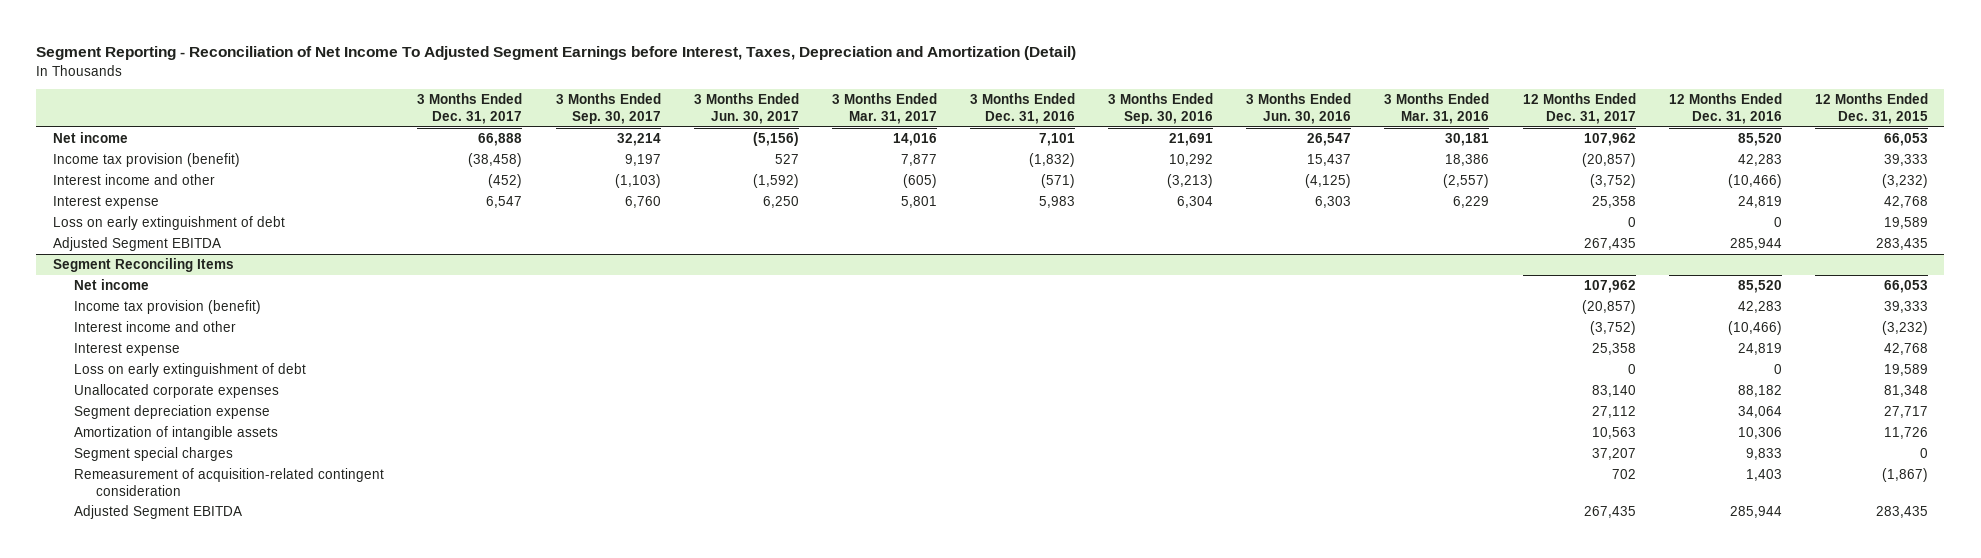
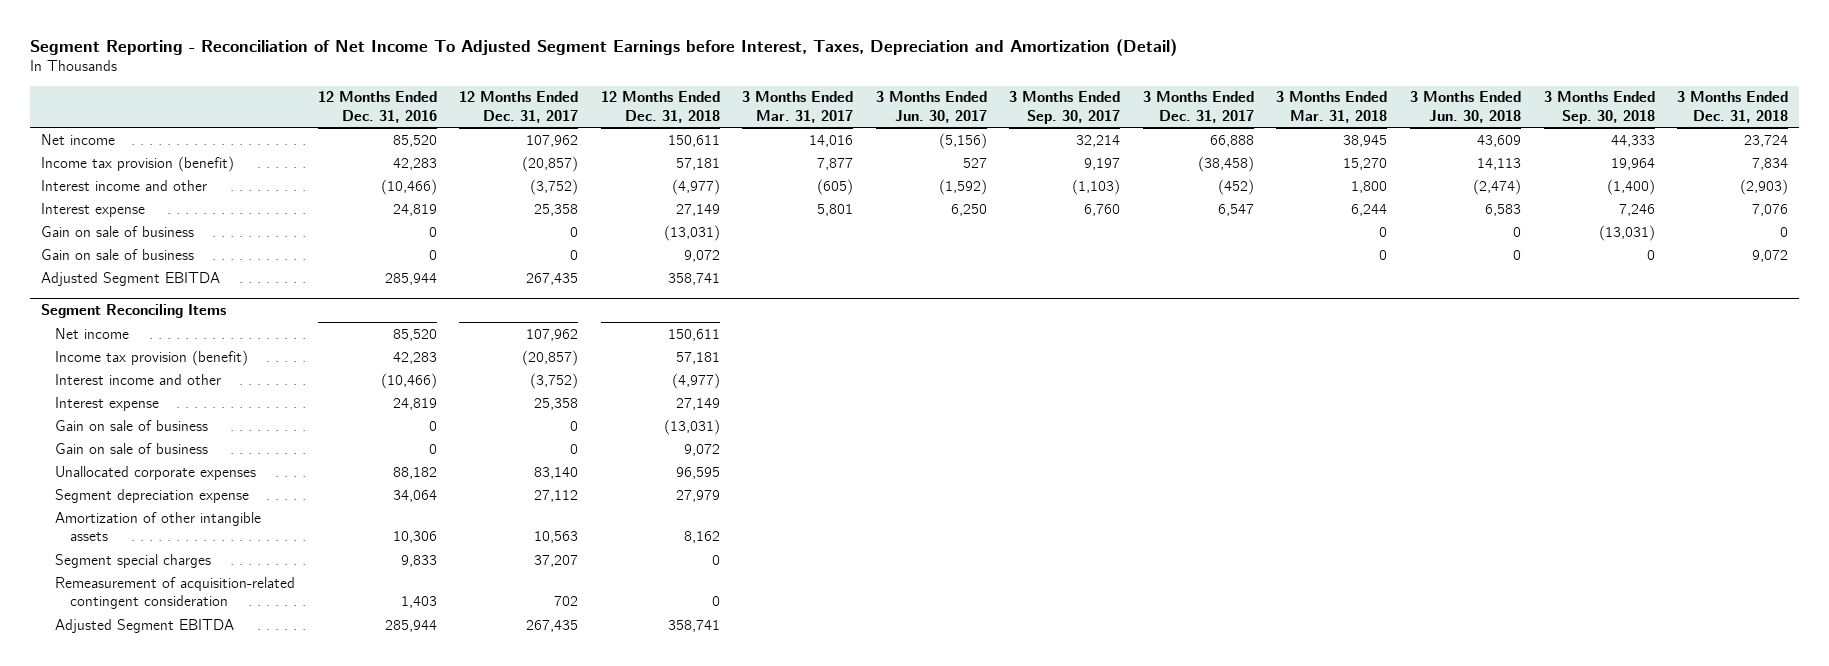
- | 3 Months Ended Dec. 31, 2017 | 3 Months Ended Sep. 30, 2017 | 3 Months Ended Jun. 30, 2017 | 3 Months Ended Mar. 31, 2017 | 3 Months Ended Dec. 31, 2016 | 3 Months Ended Sep. 30, 2016 | 3 Months Ended Jun. 30, 2016 | 3 Months Ended Mar. 31, 2016 | 12 Months Ended Dec. 31, 2017 | 12 Months Ended Dec. 31, 2016 | 12 Months Ended Dec. 31, 2015
+ | 12 Months Ended Dec. 31, 2016 | 12 Months Ended Dec. 31, 2017 | 12 Months Ended Dec. 31, 2018 | 3 Months Ended Mar. 31, 2017 | 3 Months Ended Jun. 30, 2017 | 3 Months Ended Sep. 30, 2017 | 3 Months Ended Dec. 31, 2017 | 3 Months Ended Mar. 31, 2018 | 3 Months Ended Jun. 30, 2018 | 3 Months Ended Sep. 30, 2018 | 3 Months Ended Dec. 31, 2018
- Loss on early extinguishment of debt | | | | | | | | | 0 | 0 | 19,589
+ Gain on sale of business | 0 | 0 | (13,031) | | | | | 0 | 0 | (13,031) | 0
+ Gain on sale of business | 0 | 0 | 9,072 | | | | | 0 | 0 | 0 | 9,072
@ Segment Reconciling Items
- Loss on early extinguishment of debt | | | | | | | | | 0 | 0 | 19,589
+ Gain on sale of business | 0 | 0 | (13,031) | | | | | | | |
+ Gain on sale of business | 0 | 0 | 9,072 | | | | | | | |
- Amortization of intangible assets | | | | | | | | | 10,563 | 10,306 | 11,726
+ Amortization of other intangible assets | 10,306 | 10,563 | 8,162 | | | | | | | |

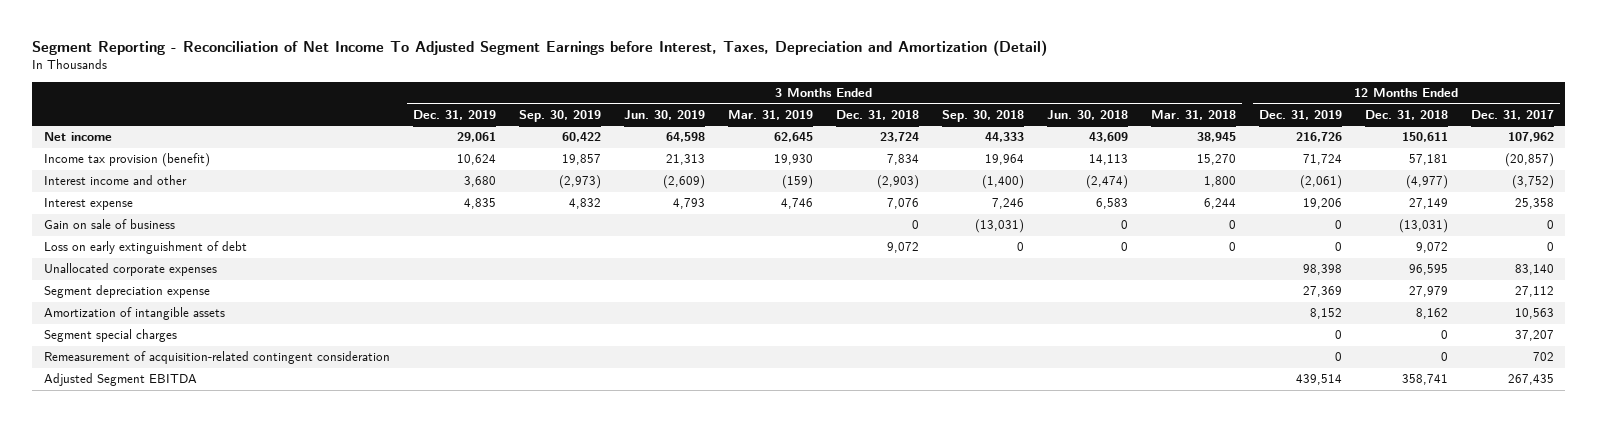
- | 12 Months Ended Dec. 31, 2016 | 12 Months Ended Dec. 31, 2017 | 12 Months Ended Dec. 31, 2018 | 3 Months Ended Mar. 31, 2017 | 3 Months Ended Jun. 30, 2017 | 3 Months Ended Sep. 30, 2017 | 3 Months Ended Dec. 31, 2017 | 3 Months Ended Mar. 31, 2018 | 3 Months Ended Jun. 30, 2018 | 3 Months Ended Sep. 30, 2018 | 3 Months Ended Dec. 31, 2018
+ | 3 Months Ended Dec. 31, 2019 | 3 Months Ended Sep. 30, 2019 | 3 Months Ended Jun. 30, 2019 | 3 Months Ended Mar. 31, 2019 | 3 Months Ended Dec. 31, 2018 | 3 Months Ended Sep. 30, 2018 | 3 Months Ended Jun. 30, 2018 | 3 Months Ended Mar. 31, 2018 | 12 Months Ended Dec. 31, 2019 | 12 Months Ended Dec. 31, 2018 | 12 Months Ended Dec. 31, 2017
- Gain on sale of business | 0 | 0 | 9,072 | | | | | 0 | 0 | 0 | 9,072
- Adjusted Segment EBITDA | 285,944 | 267,435 | 358,741 | | | | | | | |
- Segment Reconciling Items
- Net income | 85,520 | 107,962 | 150,611 | | | | | | | |
- Income tax provision (benefit) | 42,283 | (20,857) | 57,181 | | | | | | | |
- Interest income and other | (10,466) | (3,752) | (4,977) | | | | | | | |
- Interest expense | 24,819 | 25,358 | 27,149 | | | | | | | |
- Gain on sale of business | 0 | 0 | (13,031) | | | | | | | |
- Gain on sale of business | 0 | 0 | 9,072 | | | | | | | |
+ Loss on early extinguishment of debt | | | | | 9,072 | 0 | 0 | 0 | 0 | 9,072 | 0
- Amortization of other intangible assets | 10,306 | 10,563 | 8,162 | | | | | | | |
+ Amortization of intangible assets | | | | | | | | | 8,152 | 8,162 | 10,563

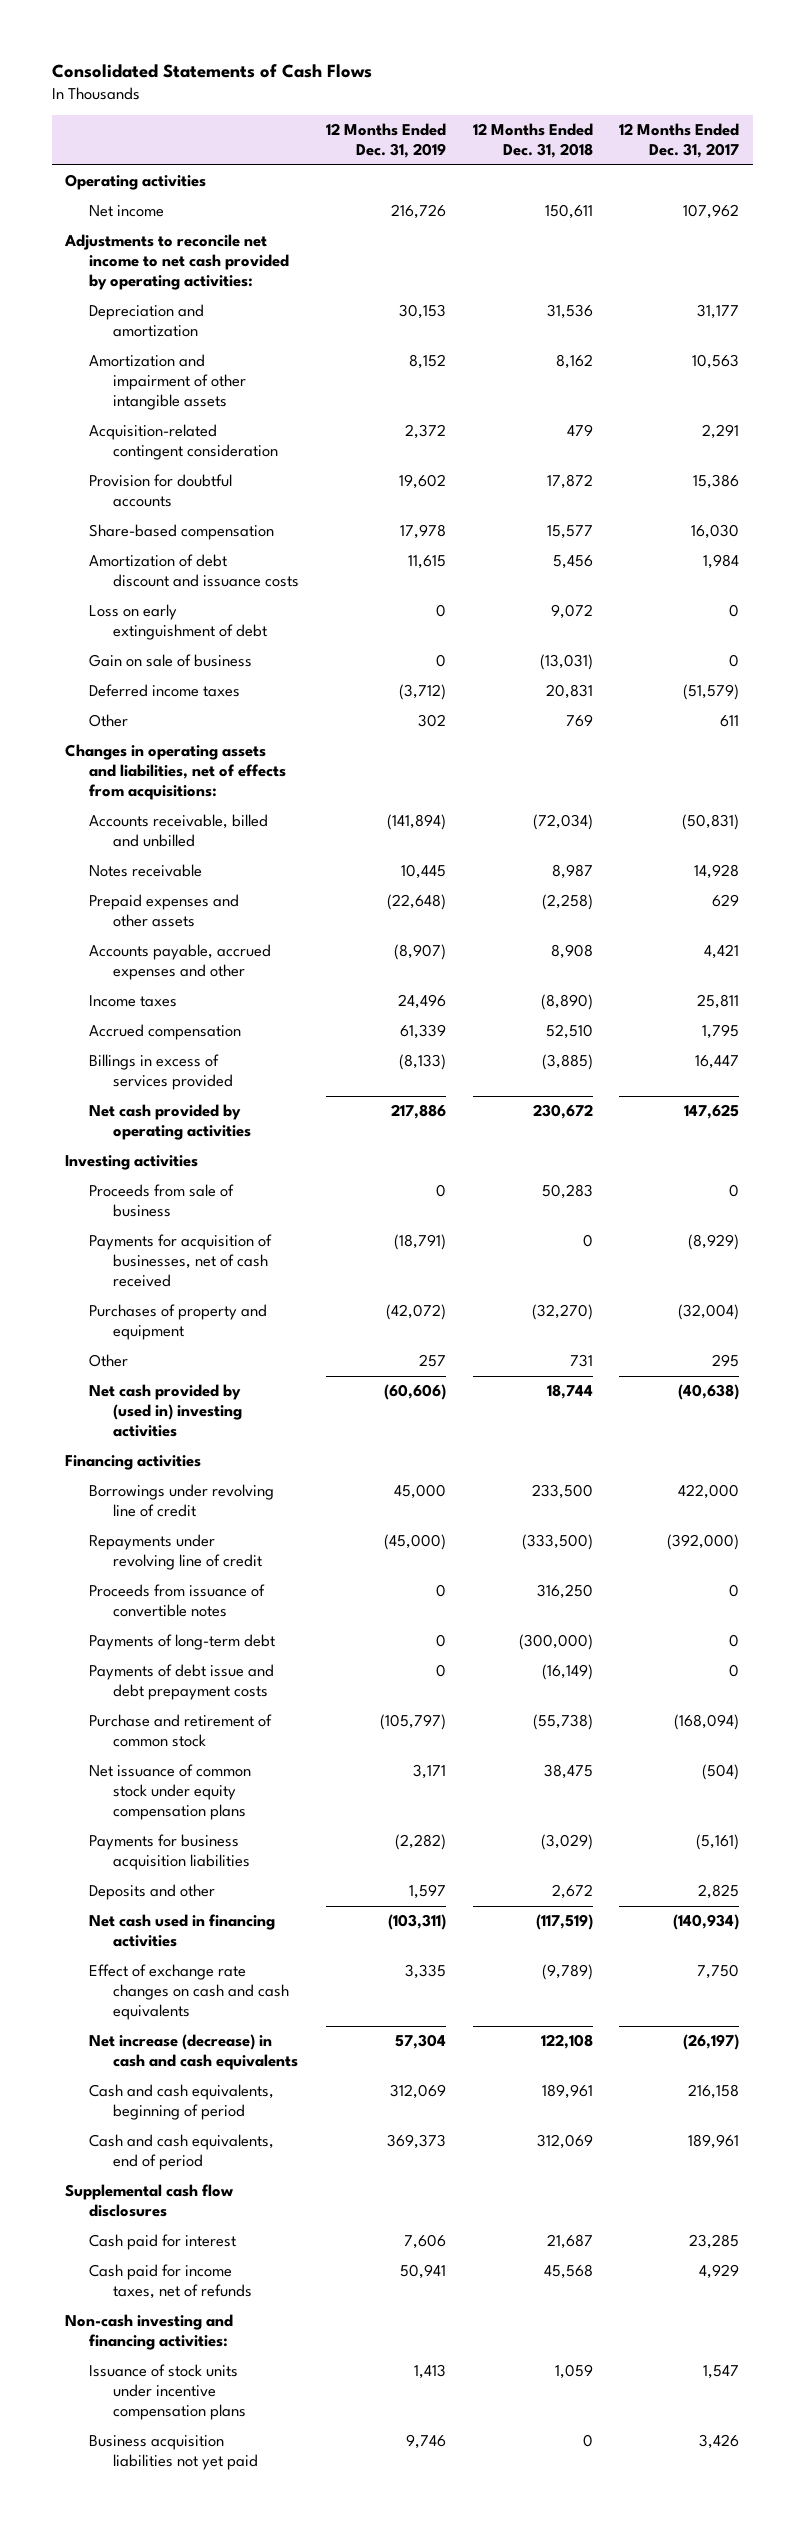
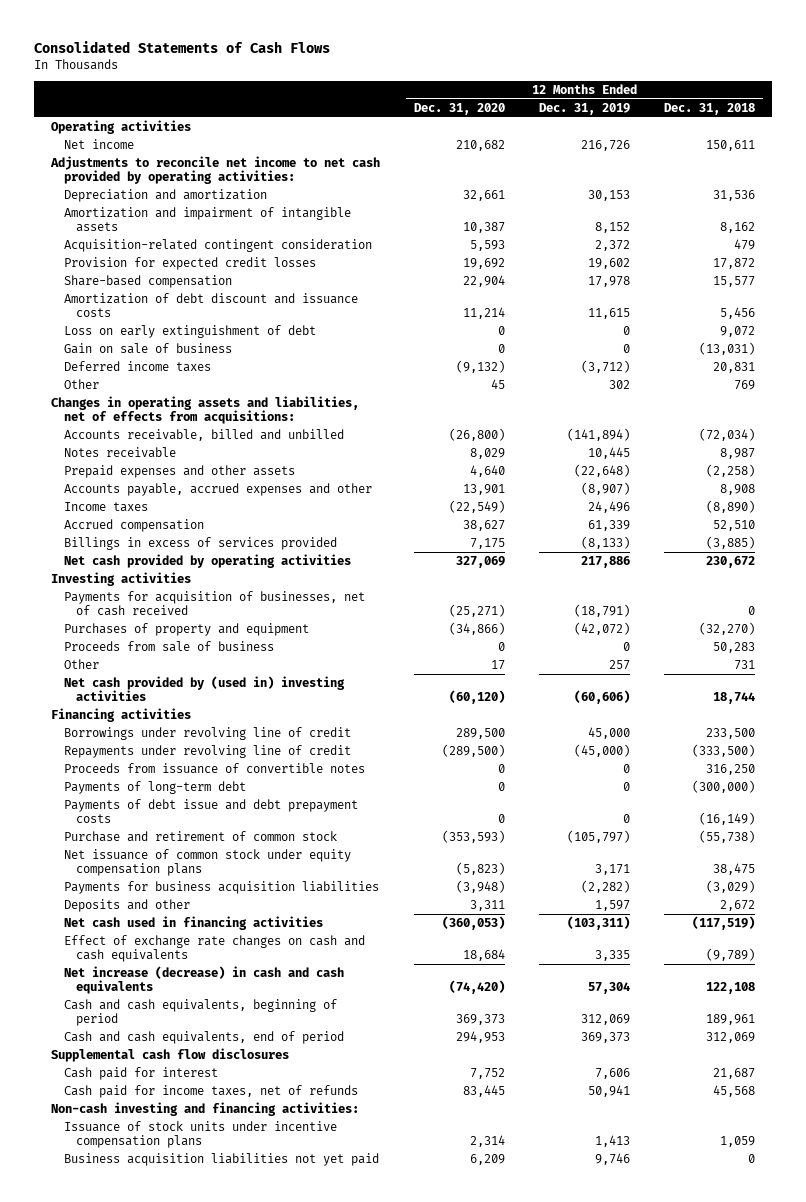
- | 12 Months Ended Dec. 31, 2019 | 12 Months Ended Dec. 31, 2018 | 12 Months Ended Dec. 31, 2017
+ | 12 Months Ended Dec. 31, 2020 | 12 Months Ended Dec. 31, 2019 | 12 Months Ended Dec. 31, 2018
- Amortization and impairment of other intangible assets | 8,152 | 8,162 | 10,563
+ Amortization and impairment of intangible assets | 10,387 | 8,152 | 8,162
- Provision for doubtful accounts | 19,602 | 17,872 | 15,386
+ Provision for expected credit losses | 19,692 | 19,602 | 17,872
moved down: Proceeds from sale of business | 0 | 0 | 50,283

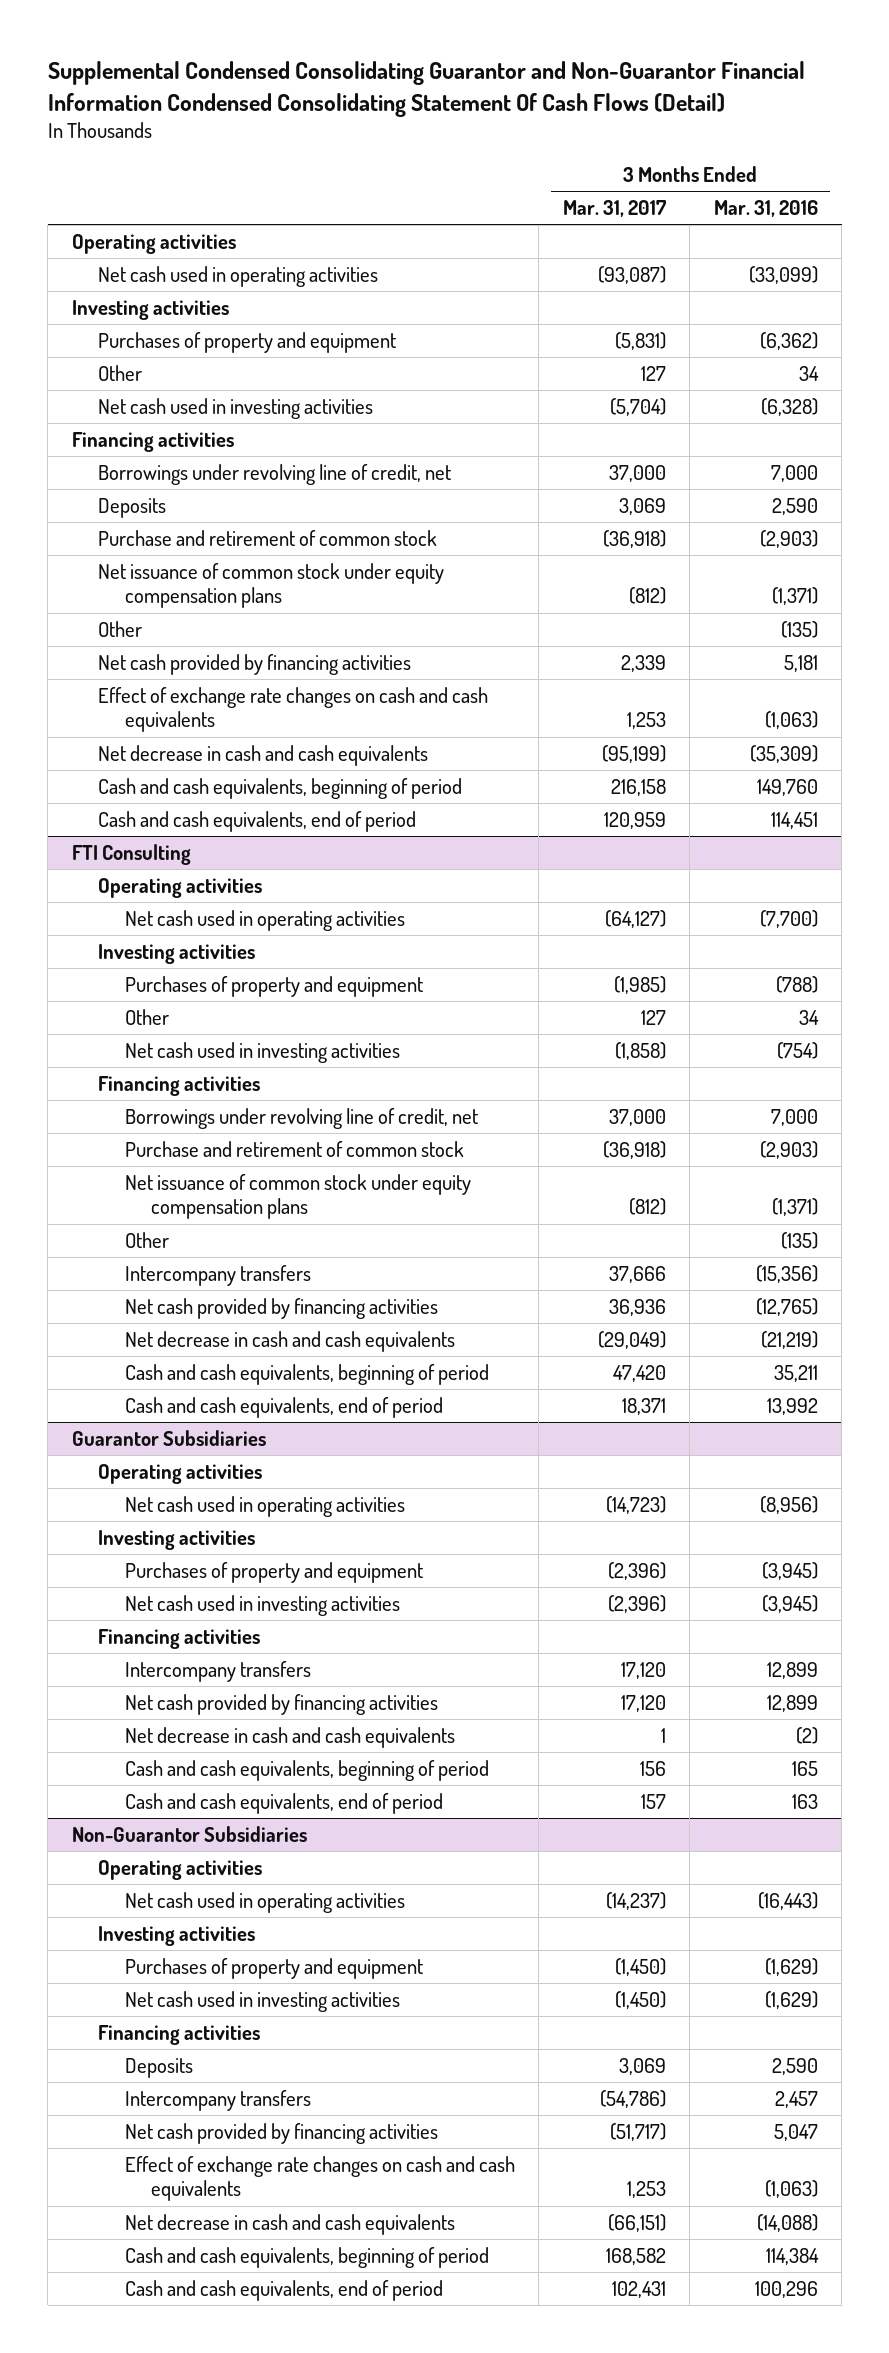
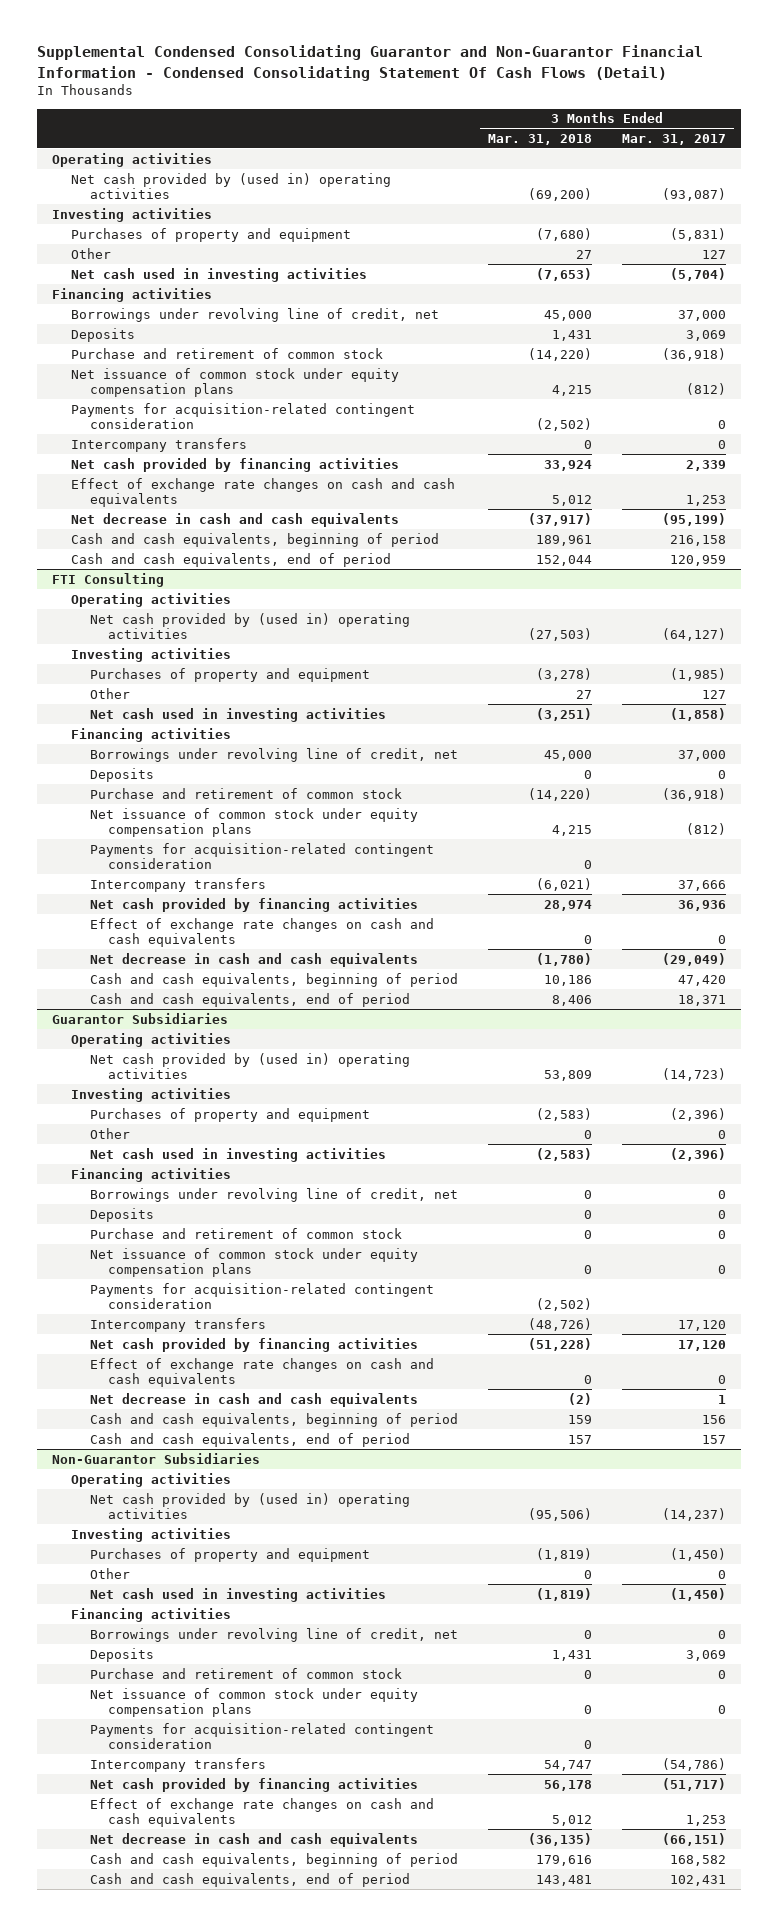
- Supplemental Condensed Consolidating Guarantor and Non-Guarantor Financial Information Condensed Consolidating Statement Of Cash Flows (Detail)
+ Supplemental Condensed Consolidating Guarantor and Non-Guarantor Financial Information - Condensed Consolidating Statement Of Cash Flows (Detail)
- | 3 Months Ended Mar. 31, 2017 | 3 Months Ended Mar. 31, 2016
+ | 3 Months Ended Mar. 31, 2018 | 3 Months Ended Mar. 31, 2017
- Net cash used in operating activities | (93,087) | (33,099)
+ Net cash provided by (used in) operating activities | (69,200) | (93,087)
- Other | | (135)
+ Payments for acquisition-related contingent consideration | (2,502) | 0
+ Intercompany transfers | 0 | 0
@ FTI Consulting
- Net cash used in operating activities | (64,127) | (7,700)
+ Net cash provided by (used in) operating activities | (27,503) | (64,127)
+ Deposits | 0 | 0
- Other | | (135)
+ Payments for acquisition-related contingent consideration | 0 |
+ Effect of exchange rate changes on cash and cash equivalents | 0 | 0
@ Guarantor Subsidiaries
- Net cash used in operating activities | (14,723) | (8,956)
+ Net cash provided by (used in) operating activities | 53,809 | (14,723)
+ Other | 0 | 0
+ Borrowings under revolving line of credit, net | 0 | 0
+ Deposits | 0 | 0
+ Purchase and retirement of common stock | 0 | 0
+ Net issuance of common stock under equity compensation plans | 0 | 0
+ Payments for acquisition-related contingent consideration | (2,502) |
+ Effect of exchange rate changes on cash and cash equivalents | 0 | 0
@ Non-Guarantor Subsidiaries
- Net cash used in operating activities | (14,237) | (16,443)
+ Net cash provided by (used in) operating activities | (95,506) | (14,237)
+ Other | 0 | 0
+ Borrowings under revolving line of credit, net | 0 | 0
+ Purchase and retirement of common stock | 0 | 0
+ Net issuance of common stock under equity compensation plans | 0 | 0
+ Payments for acquisition-related contingent consideration | 0 |

